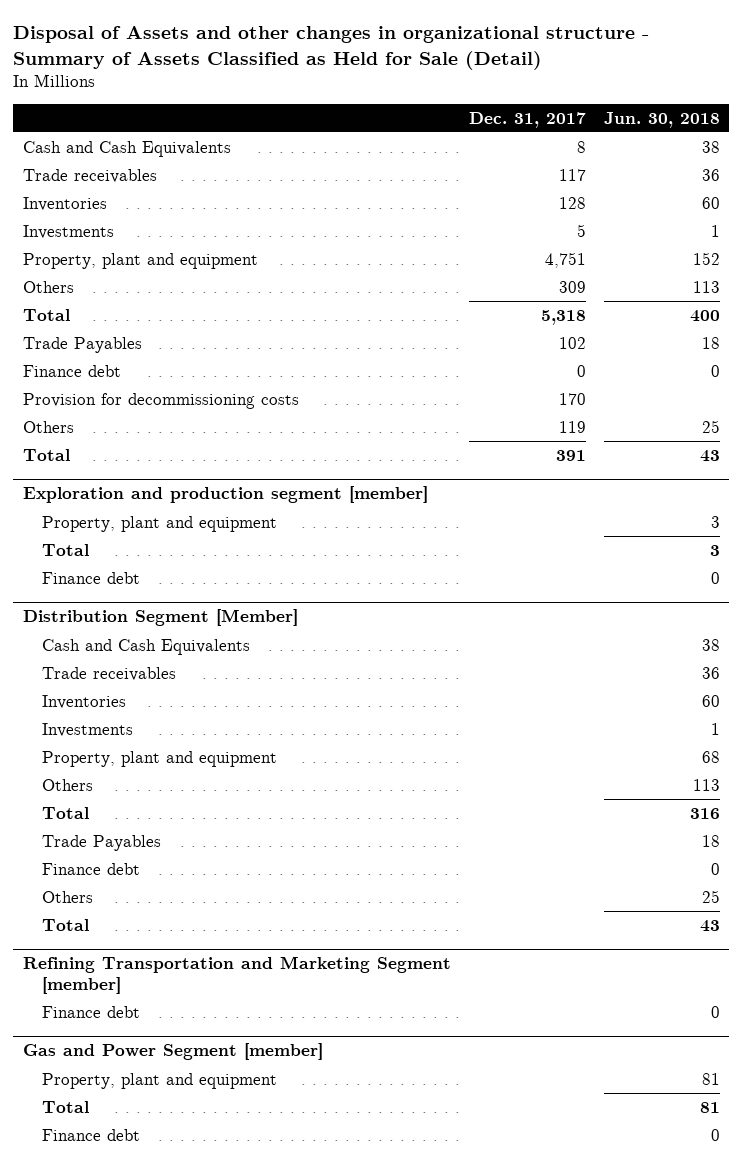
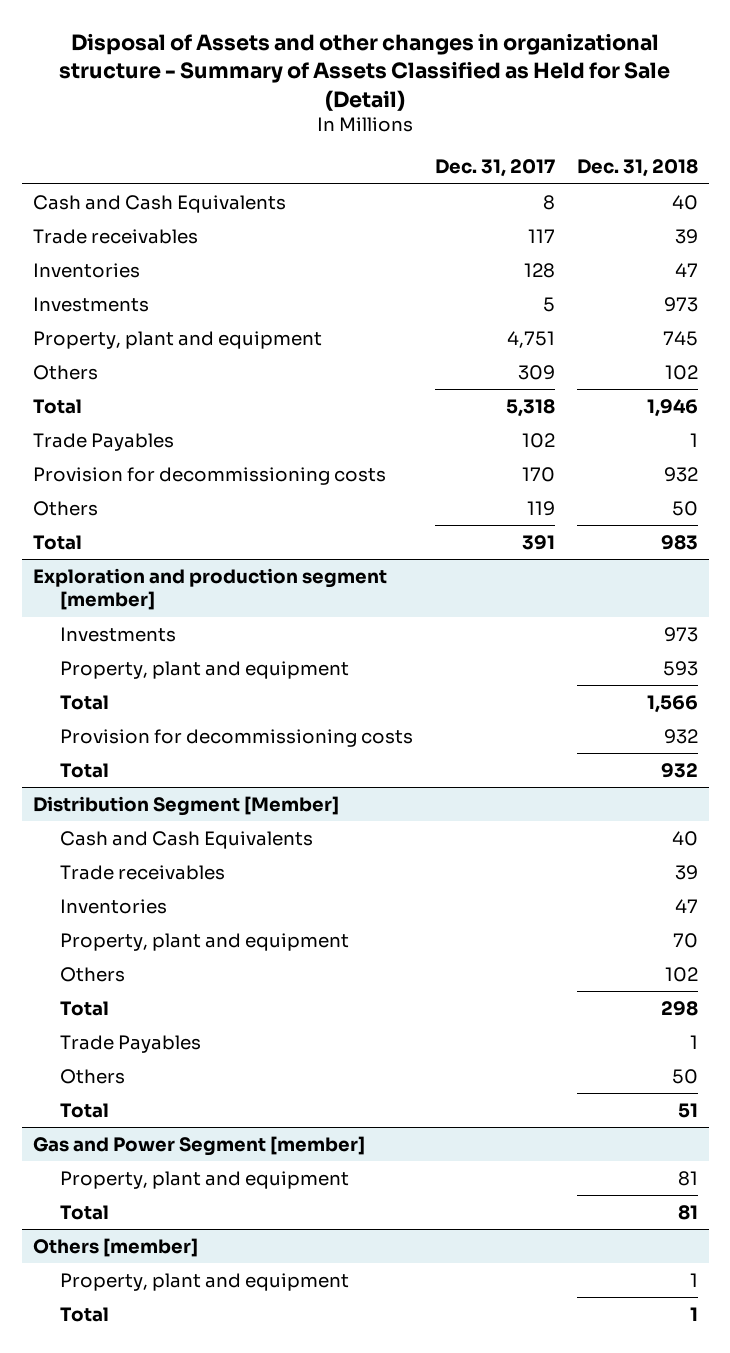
- | Dec. 31, 2017 | Jun. 30, 2018
+ | Dec. 31, 2017 | Dec. 31, 2018
- Finance debt | 0 | 0
@ Exploration and production segment [member]
+ Investments | | 973
- Finance debt | | 0
+ Provision for decommissioning costs | | 932
+ Total | | 932
@ Distribution Segment [Member]
- Investments | | 1
- Finance debt | | 0
- Refining Transportation and Marketing Segment [member]
- Finance debt | | 0
@ Gas and Power Segment [member]
- Finance debt | | 0
+ Others [member]
+ Property, plant and equipment | | 1
+ Total | | 1

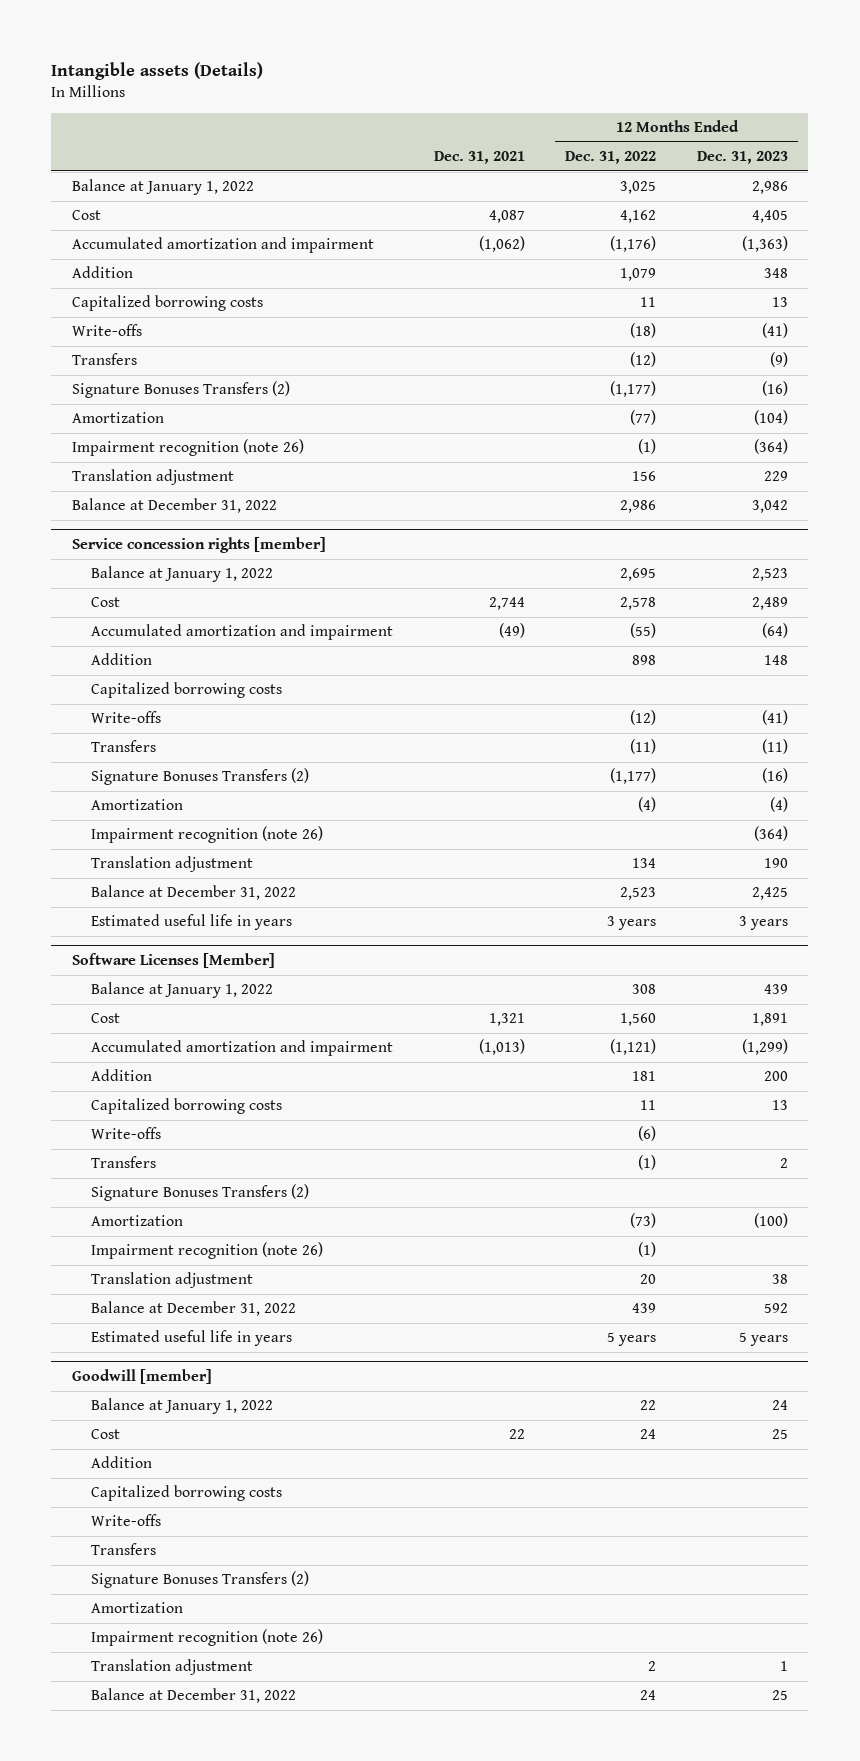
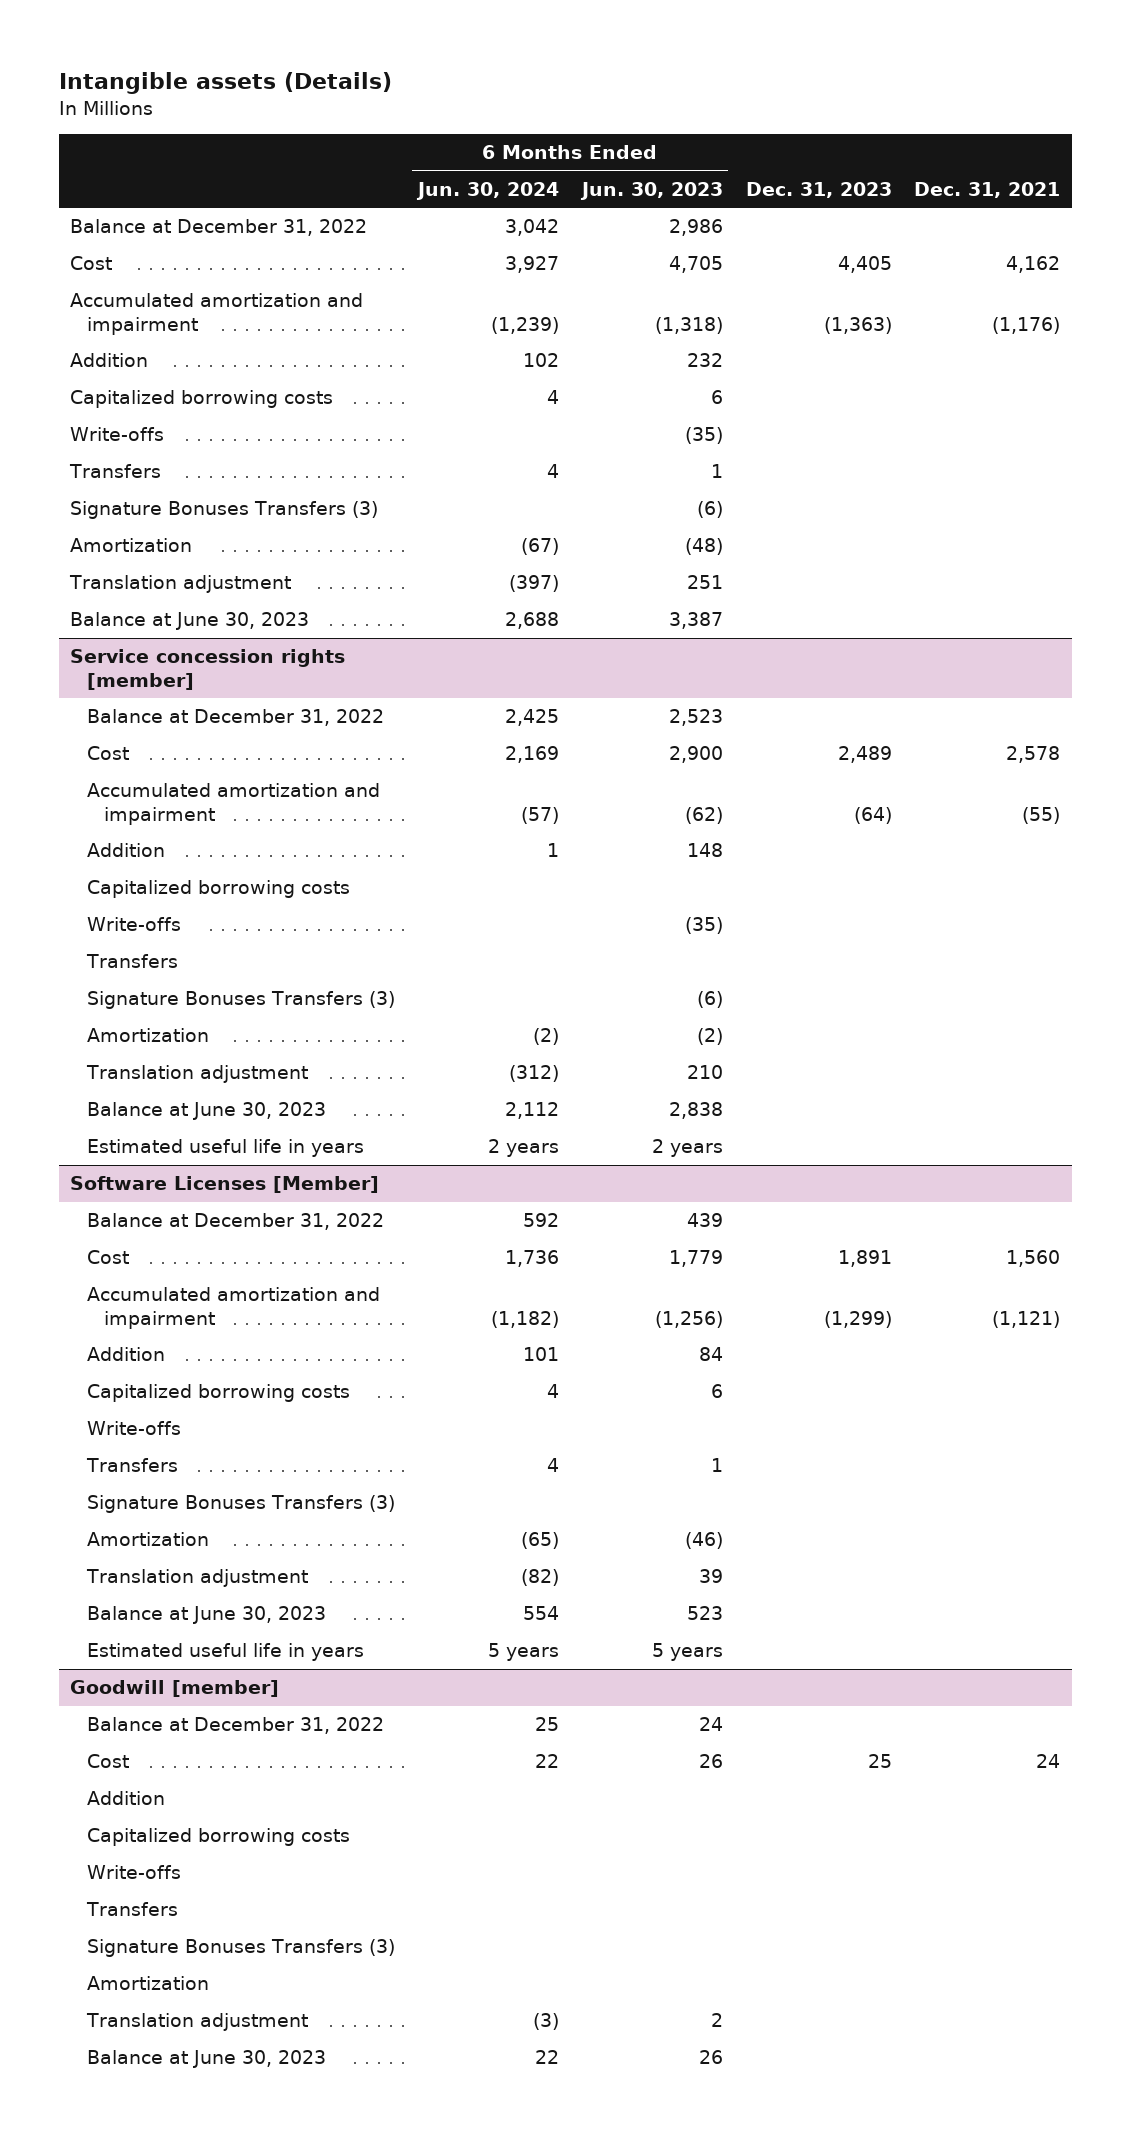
- | Dec. 31, 2021 | 12 Months Ended Dec. 31, 2022 | 12 Months Ended Dec. 31, 2023
+ | 6 Months Ended Jun. 30, 2024 | 6 Months Ended Jun. 30, 2023 | Dec. 31, 2023 | Dec. 31, 2021
- Balance at January 1, 2022 | | 3,025 | 2,986
- Cost | 4,087 | 4,162 | 4,405
- Accumulated amortization and impairment | (1,062) | (1,176) | (1,363)
moved up: Balance at December 31, 2022 | 3,042 | 2,986 | |
+ Cost | 3,927 | 4,705 | 4,405 | 4,162
+ Accumulated amortization and impairment | (1,239) | (1,318) | (1,363) | (1,176)
- Signature Bonuses Transfers (2) | | (1,177) | (16)
+ Signature Bonuses Transfers (3) | | (6) | |
- Impairment recognition (note 26) | | (1) | (364)
+ Balance at June 30, 2023 | 2,688 | 3,387 | |
@ Service concession rights [member]
- Balance at January 1, 2022 | | 2,695 | 2,523
- Cost | 2,744 | 2,578 | 2,489
- Accumulated amortization and impairment | (49) | (55) | (64)
moved up: Balance at December 31, 2022 | 2,425 | 2,523 | |
+ Cost | 2,169 | 2,900 | 2,489 | 2,578
+ Accumulated amortization and impairment | (57) | (62) | (64) | (55)
- Signature Bonuses Transfers (2) | | (1,177) | (16)
+ Signature Bonuses Transfers (3) | | (6) | |
- Impairment recognition (note 26) | | | (364)
+ Balance at June 30, 2023 | 2,112 | 2,838 | |
@ Software Licenses [Member]
- Balance at January 1, 2022 | | 308 | 439
- Cost | 1,321 | 1,560 | 1,891
- Accumulated amortization and impairment | (1,013) | (1,121) | (1,299)
moved up: Balance at December 31, 2022 | 592 | 439 | |
+ Cost | 1,736 | 1,779 | 1,891 | 1,560
+ Accumulated amortization and impairment | (1,182) | (1,256) | (1,299) | (1,121)
- Signature Bonuses Transfers (2)
+ Signature Bonuses Transfers (3)
- Impairment recognition (note 26) | | (1) |
+ Balance at June 30, 2023 | 554 | 523 | |
@ Goodwill [member]
- Balance at January 1, 2022 | | 22 | 24
- Cost | 22 | 24 | 25
moved up: Balance at December 31, 2022 | 25 | 24 | |
+ Cost | 22 | 26 | 25 | 24
- Signature Bonuses Transfers (2)
+ Signature Bonuses Transfers (3)
- Impairment recognition (note 26)
+ Balance at June 30, 2023 | 22 | 26 | |

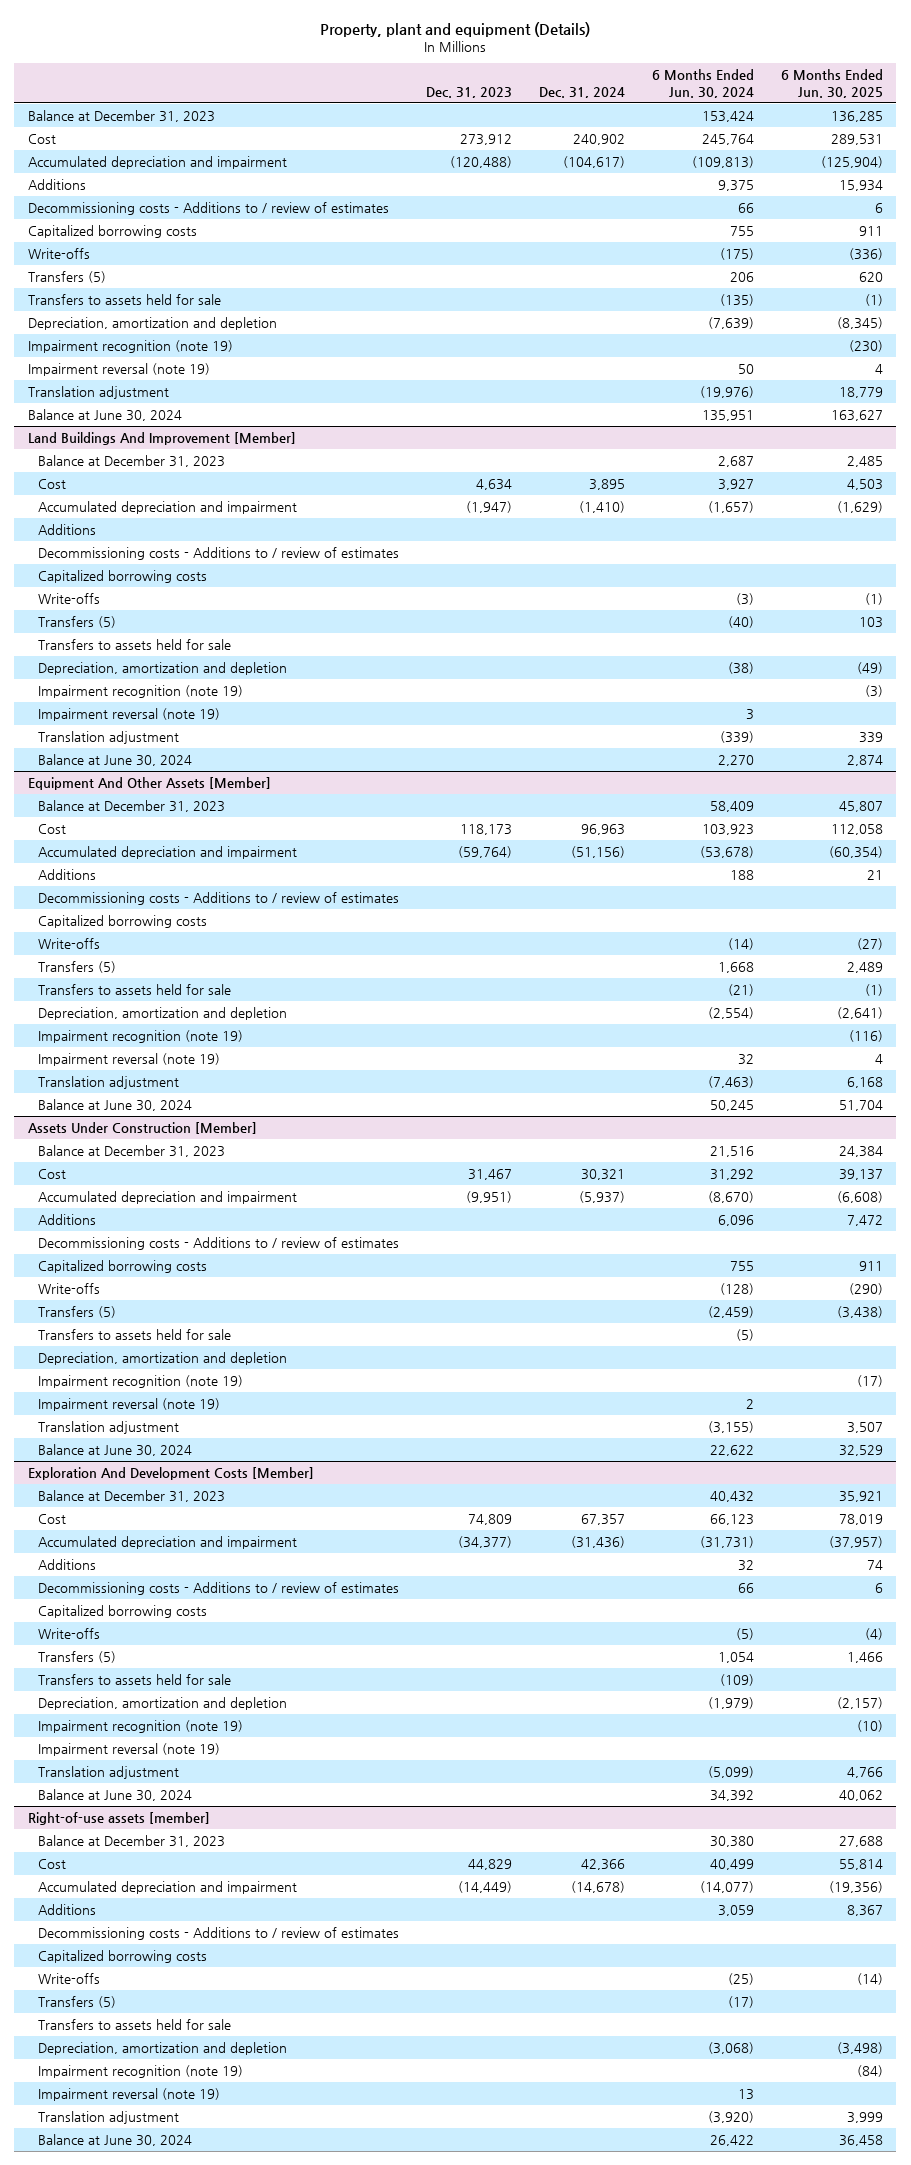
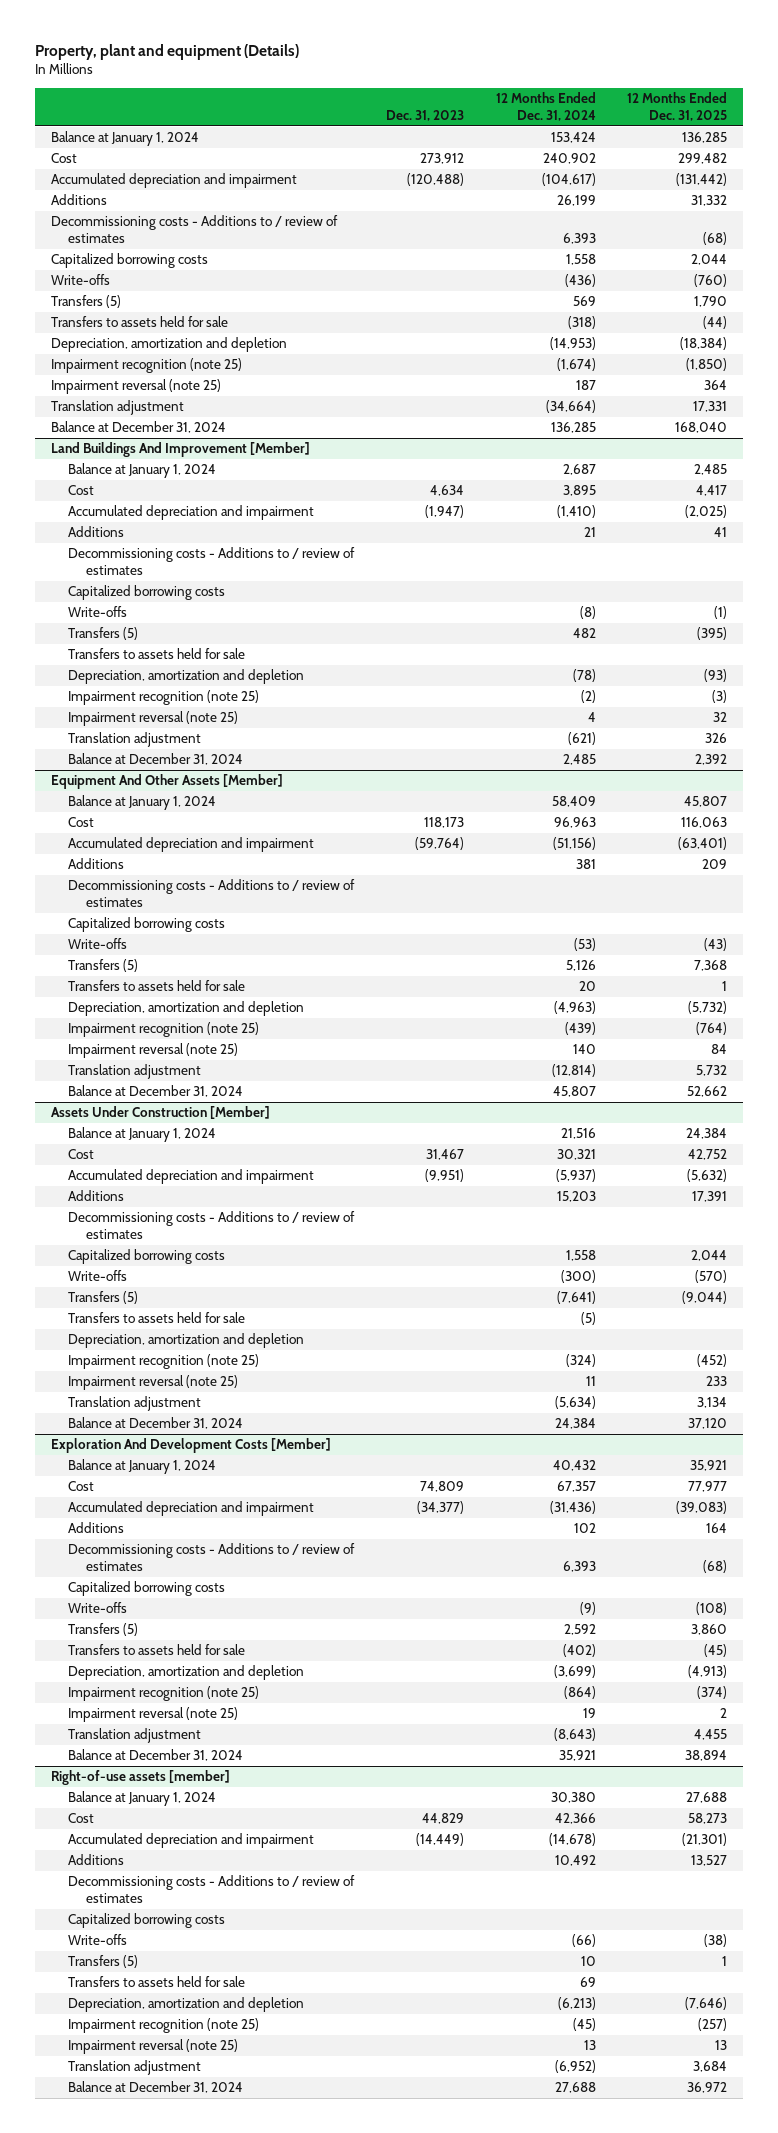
- | Dec. 31, 2023 | Dec. 31, 2024 | 6 Months Ended Jun. 30, 2024 | 6 Months Ended Jun. 30, 2025
+ | Dec. 31, 2023 | 12 Months Ended Dec. 31, 2024 | 12 Months Ended Dec. 31, 2025
- Balance at December 31, 2023 | | | 153,424 | 136,285
+ Balance at January 1, 2024 | | 153,424 | 136,285
- Impairment recognition (note 19) | | | | (230)
- Impairment reversal (note 19) | | | 50 | 4
+ Impairment recognition (note 25) | | (1,674) | (1,850)
+ Impairment reversal (note 25) | | 187 | 364
- Balance at June 30, 2024 | | | 135,951 | 163,627
+ Balance at December 31, 2024 | | 136,285 | 168,040
@ Land Buildings And Improvement [Member]
- Balance at December 31, 2023 | | | 2,687 | 2,485
+ Balance at January 1, 2024 | | 2,687 | 2,485
- Impairment recognition (note 19) | | | | (3)
- Impairment reversal (note 19) | | | 3 |
+ Impairment recognition (note 25) | | (2) | (3)
+ Impairment reversal (note 25) | | 4 | 32
- Balance at June 30, 2024 | | | 2,270 | 2,874
+ Balance at December 31, 2024 | | 2,485 | 2,392
@ Equipment And Other Assets [Member]
- Balance at December 31, 2023 | | | 58,409 | 45,807
+ Balance at January 1, 2024 | | 58,409 | 45,807
- Impairment recognition (note 19) | | | | (116)
- Impairment reversal (note 19) | | | 32 | 4
+ Impairment recognition (note 25) | | (439) | (764)
+ Impairment reversal (note 25) | | 140 | 84
- Balance at June 30, 2024 | | | 50,245 | 51,704
+ Balance at December 31, 2024 | | 45,807 | 52,662
@ Assets Under Construction [Member]
- Balance at December 31, 2023 | | | 21,516 | 24,384
+ Balance at January 1, 2024 | | 21,516 | 24,384
- Impairment recognition (note 19) | | | | (17)
- Impairment reversal (note 19) | | | 2 |
+ Impairment recognition (note 25) | | (324) | (452)
+ Impairment reversal (note 25) | | 11 | 233
- Balance at June 30, 2024 | | | 22,622 | 32,529
+ Balance at December 31, 2024 | | 24,384 | 37,120
@ Exploration And Development Costs [Member]
- Balance at December 31, 2023 | | | 40,432 | 35,921
+ Balance at January 1, 2024 | | 40,432 | 35,921
- Impairment recognition (note 19) | | | | (10)
- Impairment reversal (note 19)
+ Impairment recognition (note 25) | | (864) | (374)
+ Impairment reversal (note 25) | | 19 | 2
- Balance at June 30, 2024 | | | 34,392 | 40,062
+ Balance at December 31, 2024 | | 35,921 | 38,894
@ Right-of-use assets [member]
- Balance at December 31, 2023 | | | 30,380 | 27,688
+ Balance at January 1, 2024 | | 30,380 | 27,688
- Impairment recognition (note 19) | | | | (84)
- Impairment reversal (note 19) | | | 13 |
+ Impairment recognition (note 25) | | (45) | (257)
+ Impairment reversal (note 25) | | 13 | 13
- Balance at June 30, 2024 | | | 26,422 | 36,458
+ Balance at December 31, 2024 | | 27,688 | 36,972

